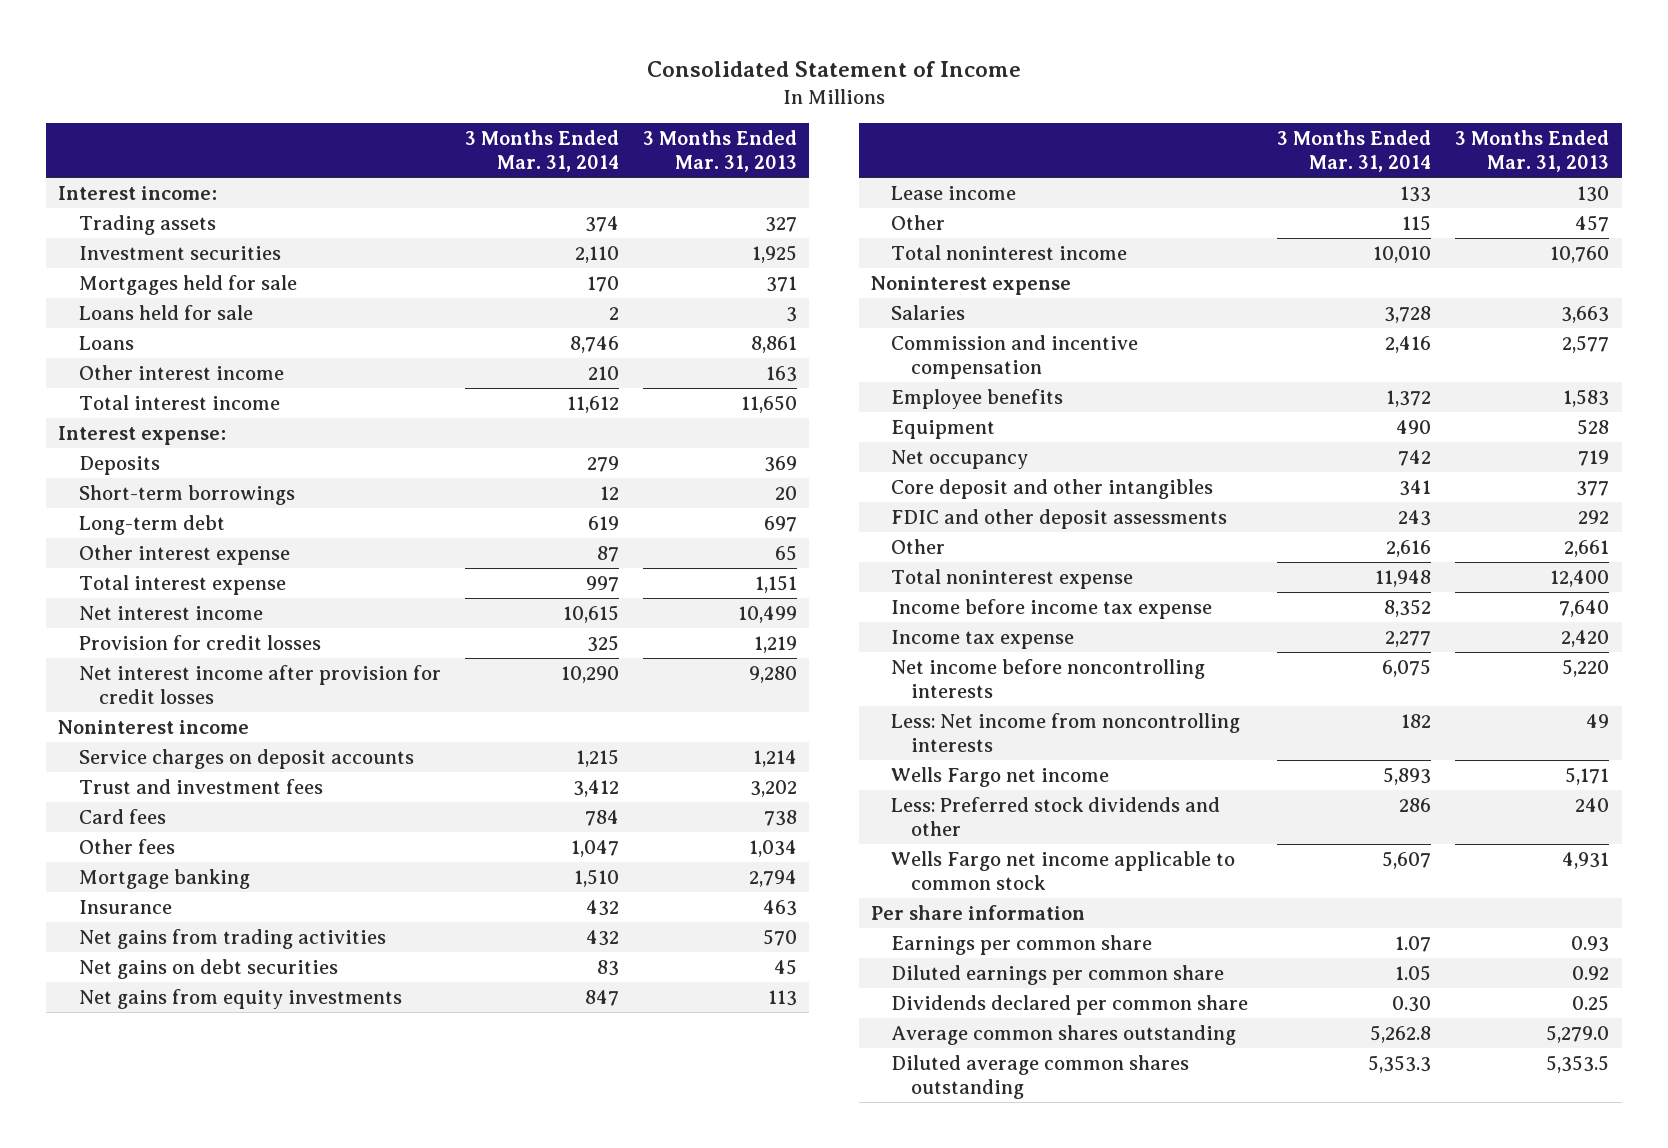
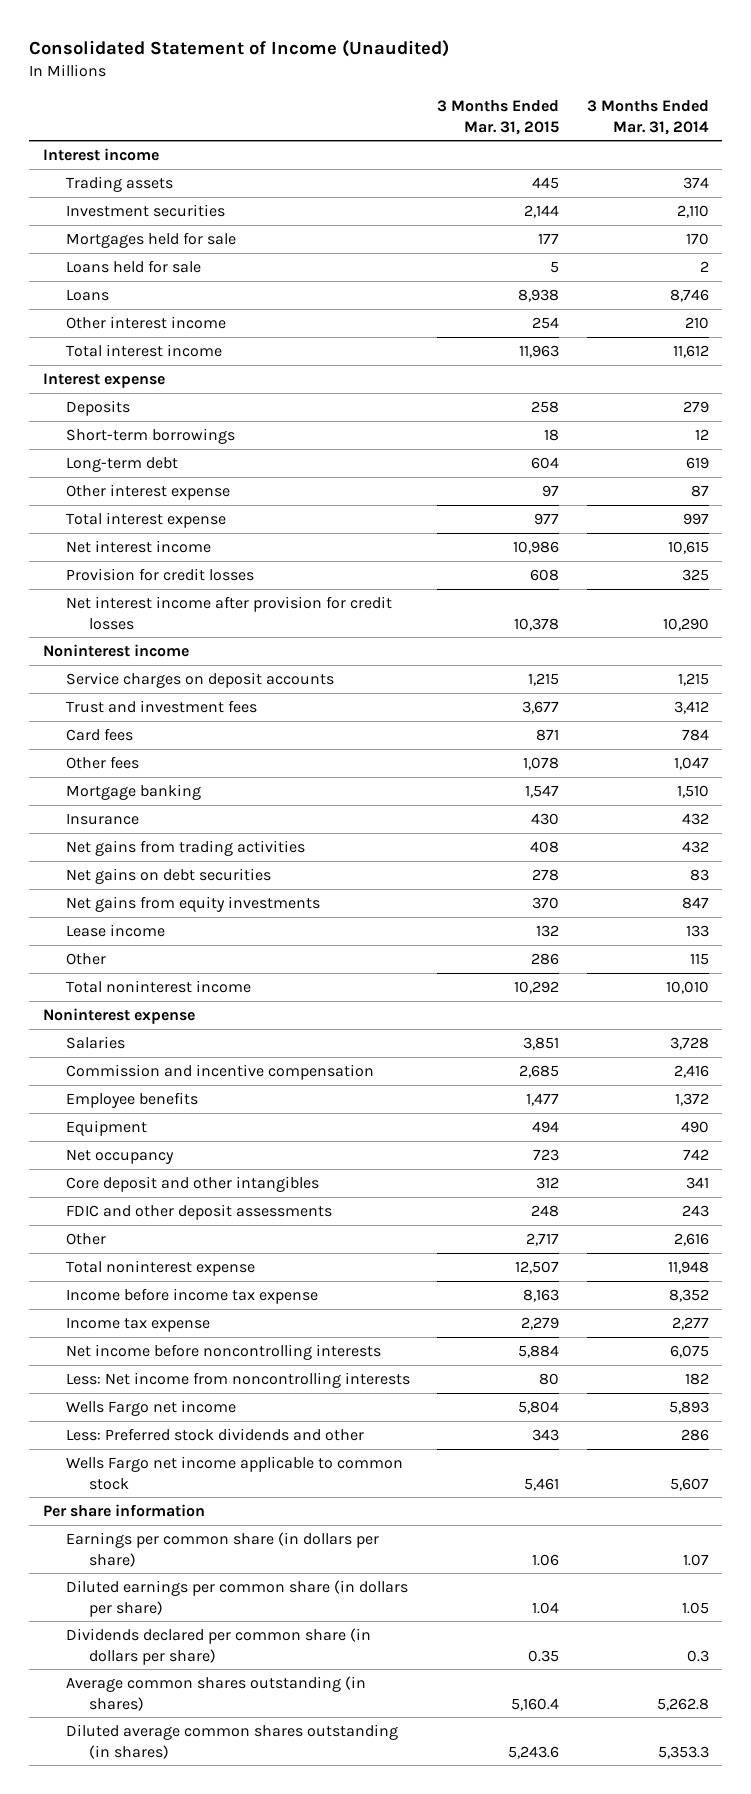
- Consolidated Statement of Income
+ Consolidated Statement of Income (Unaudited)
- | 3 Months Ended Mar. 31, 2014 | 3 Months Ended Mar. 31, 2013
+ | 3 Months Ended Mar. 31, 2015 | 3 Months Ended Mar. 31, 2014
- Interest income:
+ Interest income
- Interest expense:
+ Interest expense
- Earnings per common share | 1.07 | 0.93
- Diluted earnings per common share | 1.05 | 0.92
- Dividends declared per common share | 0.30 | 0.25
- Average common shares outstanding | 5,262.8 | 5,279.0
- Diluted average common shares outstanding | 5,353.3 | 5,353.5
+ Earnings per common share (in dollars per share) | 1.06 | 1.07
+ Diluted earnings per common share (in dollars per share) | 1.04 | 1.05
+ Dividends declared per common share (in dollars per share) | 0.35 | 0.3
+ Average common shares outstanding (in shares) | 5,160.4 | 5,262.8
+ Diluted average common shares outstanding (in shares) | 5,243.6 | 5,353.3

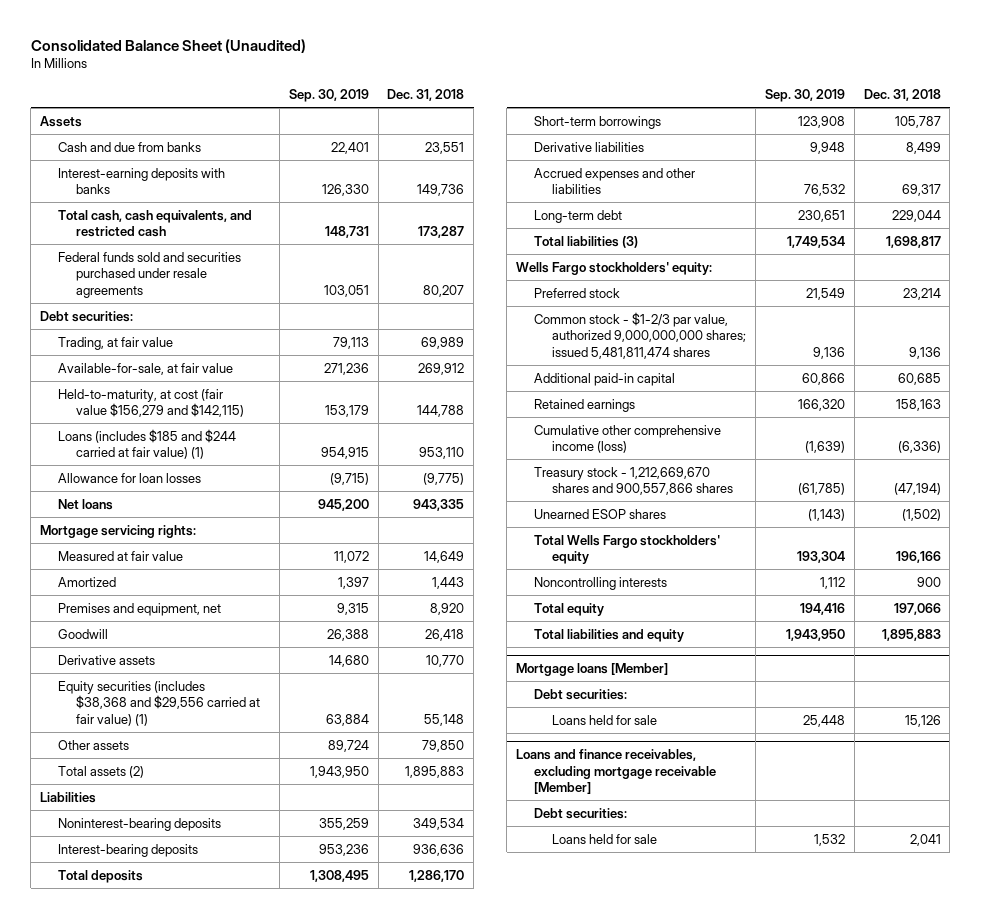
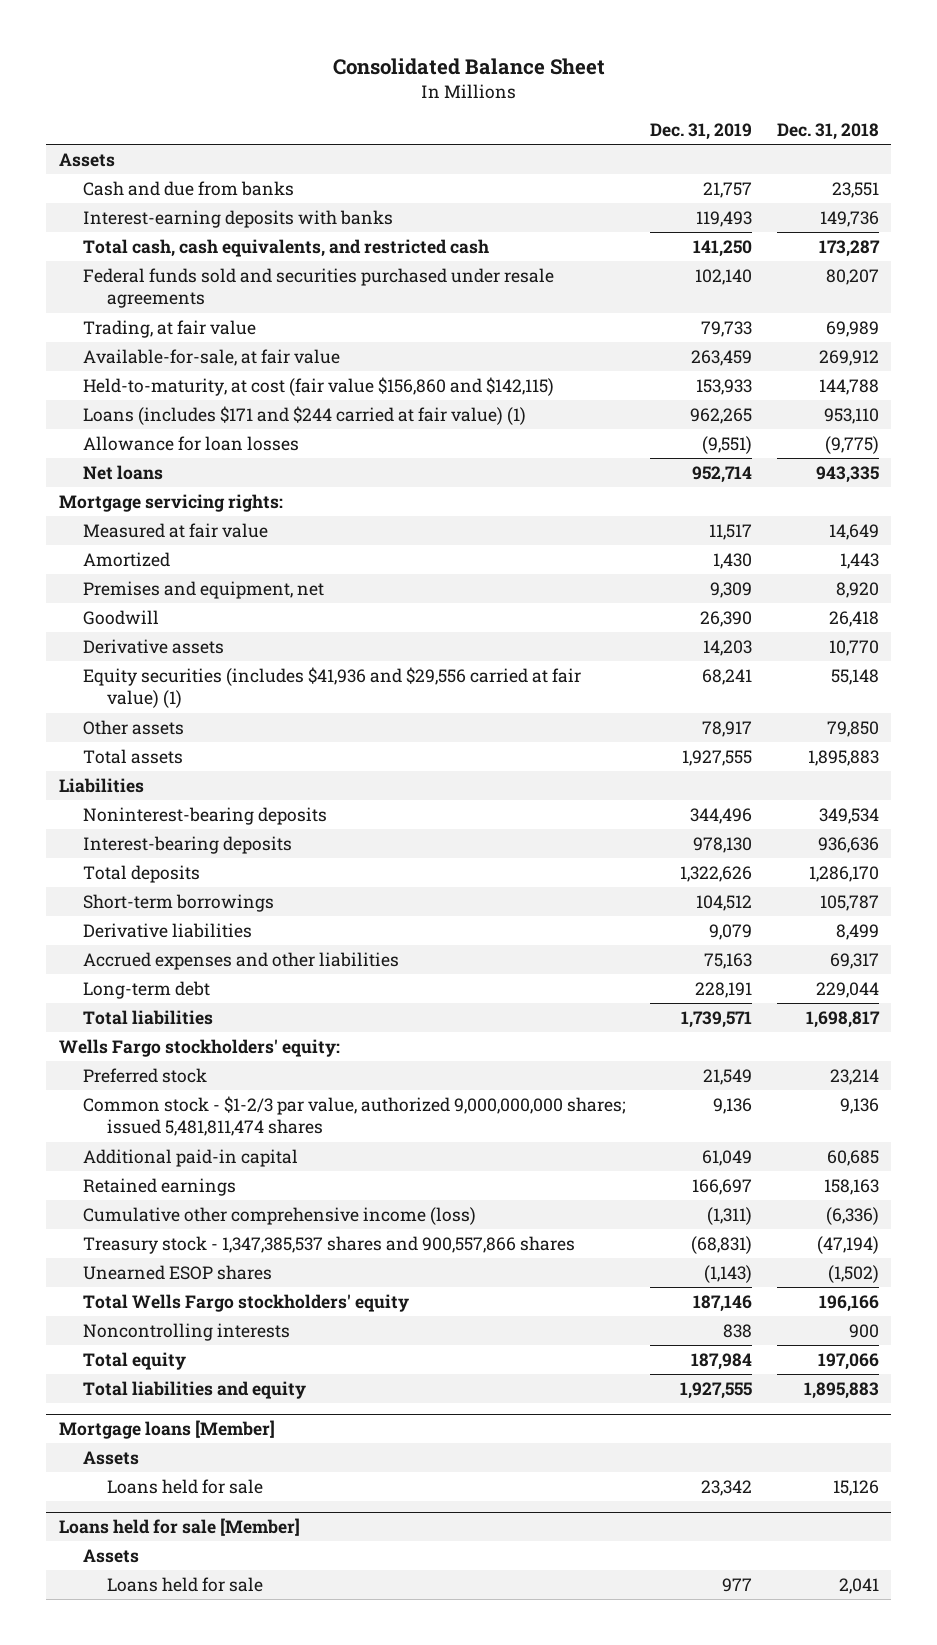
- Consolidated Balance Sheet (Unaudited)
+ Consolidated Balance Sheet
- | Sep. 30, 2019 | Dec. 31, 2018
+ | Dec. 31, 2019 | Dec. 31, 2018
- Debt securities:
- Held-to-maturity, at cost (fair value $156,279 and $142,115) | 153,179 | 144,788
- Loans (includes $185 and $244 carried at fair value) (1) | 954,915 | 953,110
+ Held-to-maturity, at cost (fair value $156,860 and $142,115) | 153,933 | 144,788
+ Loans (includes $171 and $244 carried at fair value) (1) | 962,265 | 953,110
- Equity securities (includes $38,368 and $29,556 carried at fair value) (1) | 63,884 | 55,148
+ Equity securities (includes $41,936 and $29,556 carried at fair value) (1) | 68,241 | 55,148
- Total assets (2) | 1,943,950 | 1,895,883
+ Total assets | 1,927,555 | 1,895,883
- Total liabilities (3) | 1,749,534 | 1,698,817
+ Total liabilities | 1,739,571 | 1,698,817
- Treasury stock - 1,212,669,670 shares and 900,557,866 shares | (61,785) | (47,194)
+ Treasury stock - 1,347,385,537 shares and 900,557,866 shares | (68,831) | (47,194)
@ Mortgage loans [Member]
- Debt securities:
+ Assets
- Loans and finance receivables, excluding mortgage receivable [Member]
- Debt securities:
+ Loans held for sale [Member]
+ Assets

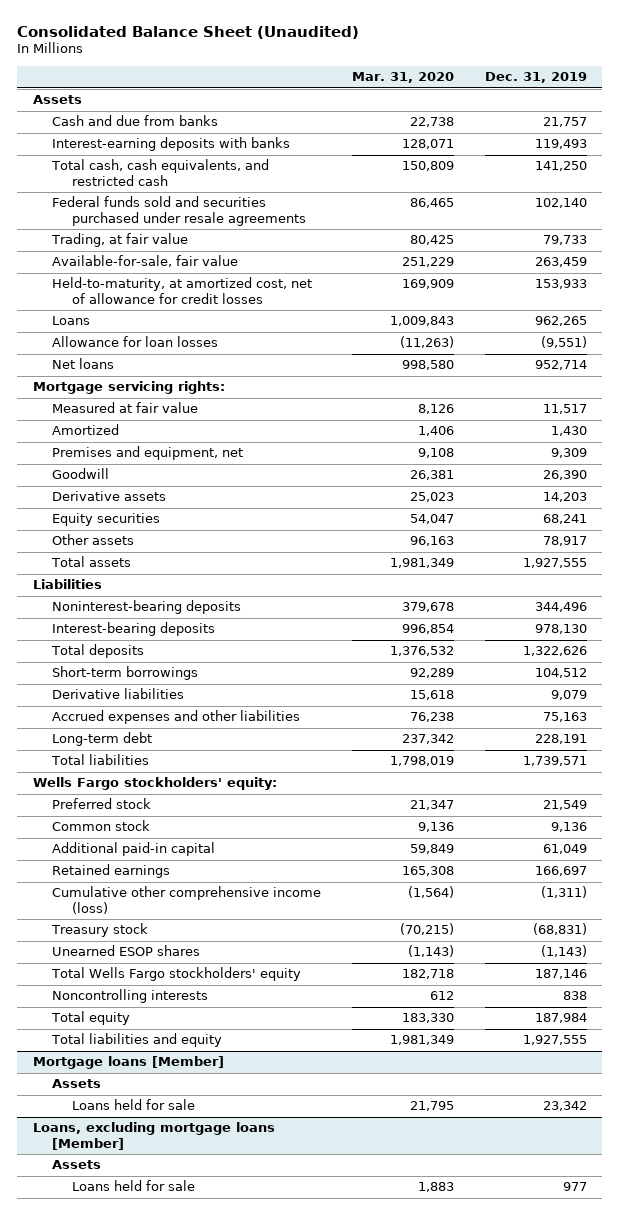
- Consolidated Balance Sheet
+ Consolidated Balance Sheet (Unaudited)
- | Dec. 31, 2019 | Dec. 31, 2018
+ | Mar. 31, 2020 | Dec. 31, 2019
- Available-for-sale, at fair value | 263,459 | 269,912
- Held-to-maturity, at cost (fair value $156,860 and $142,115) | 153,933 | 144,788
- Loans (includes $171 and $244 carried at fair value) (1) | 962,265 | 953,110
+ Available-for-sale, fair value | 251,229 | 263,459
+ Held-to-maturity, at amortized cost, net of allowance for credit losses | 169,909 | 153,933
+ Loans | 1,009,843 | 962,265
- Equity securities (includes $41,936 and $29,556 carried at fair value) (1) | 68,241 | 55,148
+ Equity securities | 54,047 | 68,241
- Common stock - $1-2/3 par value, authorized 9,000,000,000 shares; issued 5,481,811,474 shares | 9,136 | 9,136
+ Common stock | 9,136 | 9,136
- Treasury stock - 1,347,385,537 shares and 900,557,866 shares | (68,831) | (47,194)
+ Treasury stock | (70,215) | (68,831)
- Loans held for sale [Member]
+ Loans, excluding mortgage loans [Member]

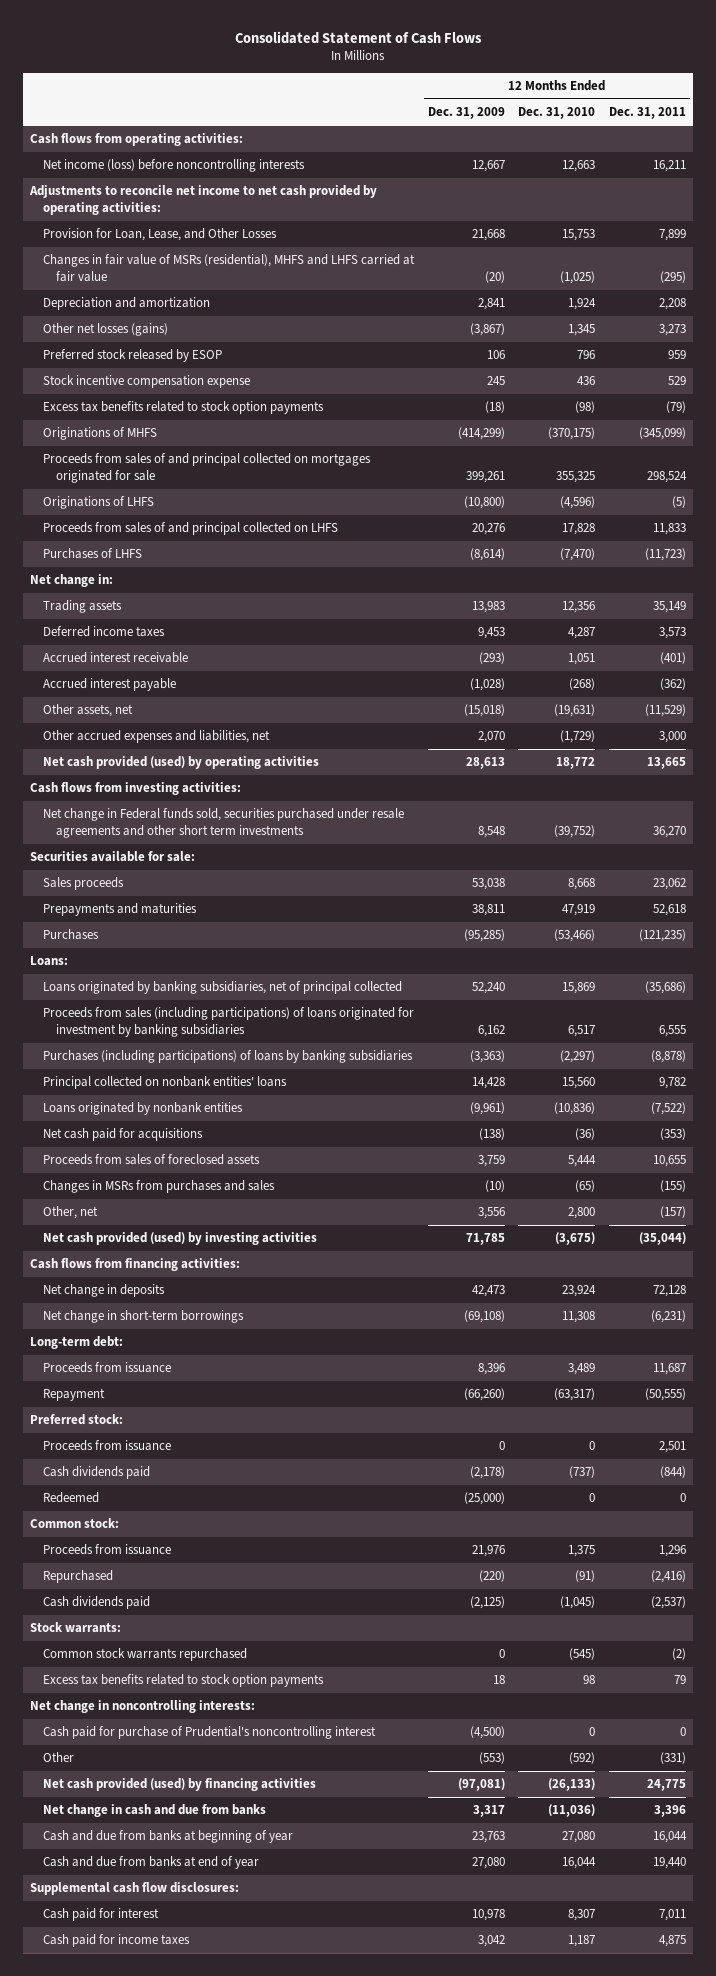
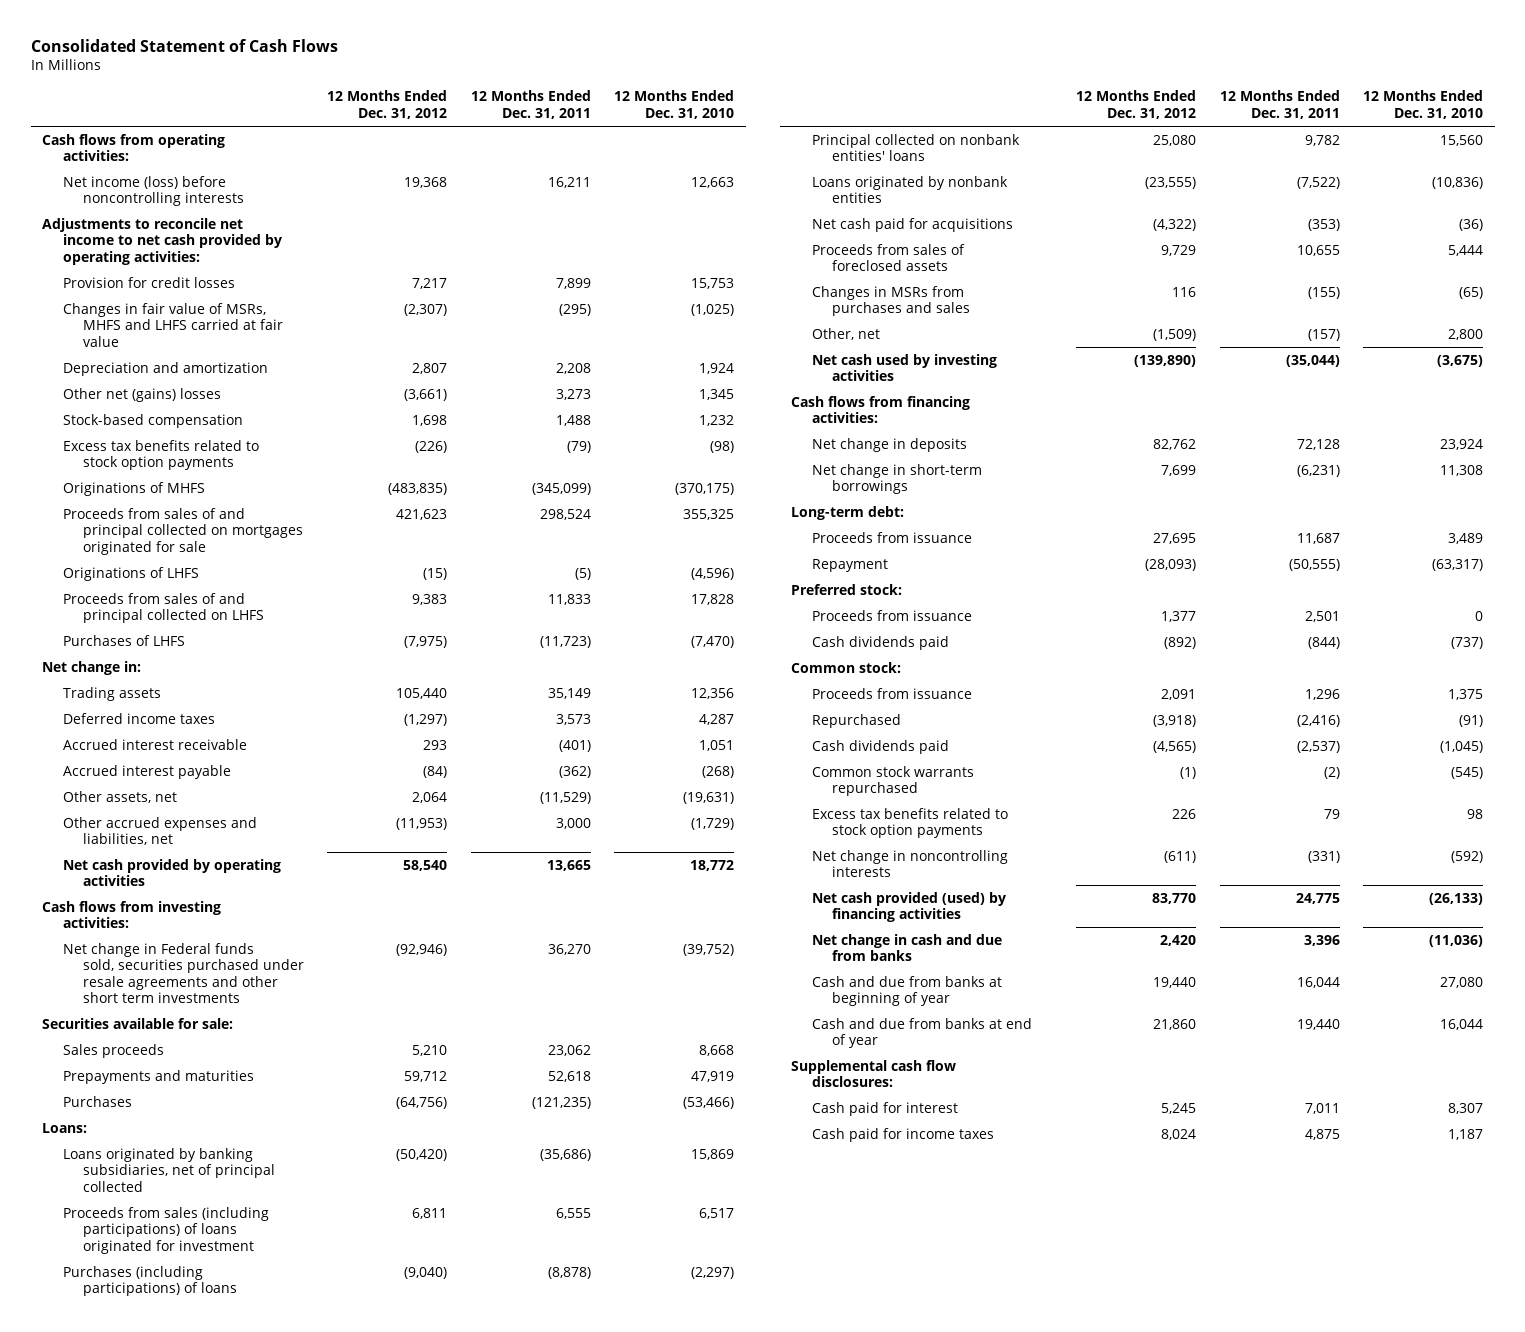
- | 12 Months Ended Dec. 31, 2009 | 12 Months Ended Dec. 31, 2010 | 12 Months Ended Dec. 31, 2011
+ | 12 Months Ended Dec. 31, 2012 | 12 Months Ended Dec. 31, 2011 | 12 Months Ended Dec. 31, 2010
- Provision for Loan, Lease, and Other Losses | 21,668 | 15,753 | 7,899
- Changes in fair value of MSRs (residential), MHFS and LHFS carried at fair value | (20) | (1,025) | (295)
+ Provision for credit losses | 7,217 | 7,899 | 15,753
+ Changes in fair value of MSRs, MHFS and LHFS carried at fair value | (2,307) | (295) | (1,025)
- Other net losses (gains) | (3,867) | 1,345 | 3,273
- Preferred stock released by ESOP | 106 | 796 | 959
- Stock incentive compensation expense | 245 | 436 | 529
+ Other net (gains) losses | (3,661) | 3,273 | 1,345
+ Stock-based compensation | 1,698 | 1,488 | 1,232
- Net cash provided (used) by operating activities | 28,613 | 18,772 | 13,665
+ Net cash provided by operating activities | 58,540 | 13,665 | 18,772
- Proceeds from sales (including participations) of loans originated for investment by banking subsidiaries | 6,162 | 6,517 | 6,555
- Purchases (including participations) of loans by banking subsidiaries | (3,363) | (2,297) | (8,878)
+ Proceeds from sales (including participations) of loans originated for investment | 6,811 | 6,555 | 6,517
+ Purchases (including participations) of loans | (9,040) | (8,878) | (2,297)
- Net cash provided (used) by investing activities | 71,785 | (3,675) | (35,044)
+ Net cash used by investing activities | (139,890) | (35,044) | (3,675)
- Redeemed | (25,000) | 0 | 0
- Stock warrants:
- Net change in noncontrolling interests:
- Cash paid for purchase of Prudential's noncontrolling interest | (4,500) | 0 | 0
- Other | (553) | (592) | (331)
+ Net change in noncontrolling interests | (611) | (331) | (592)

